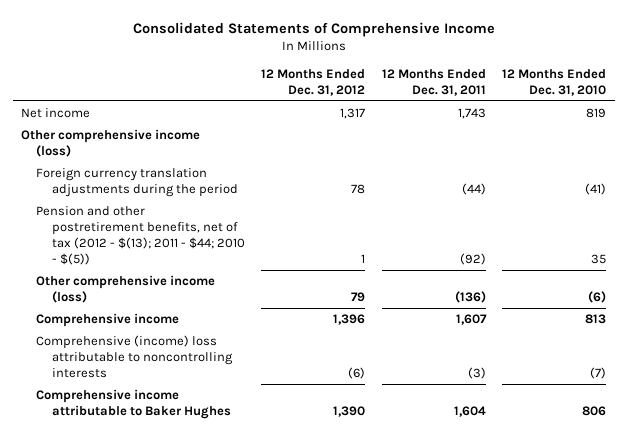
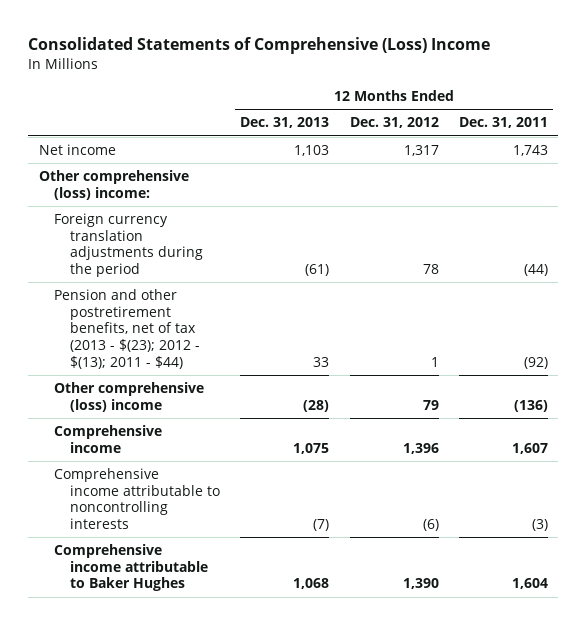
- Consolidated Statements of Comprehensive Income
+ Consolidated Statements of Comprehensive (Loss) Income
- | 12 Months Ended Dec. 31, 2012 | 12 Months Ended Dec. 31, 2011 | 12 Months Ended Dec. 31, 2010
+ | 12 Months Ended Dec. 31, 2013 | 12 Months Ended Dec. 31, 2012 | 12 Months Ended Dec. 31, 2011
- Other comprehensive income (loss)
+ Other comprehensive (loss) income:
- Pension and other postretirement benefits, net of tax (2012 - $(13); 2011 - $44; 2010 - $(5)) | 1 | (92) | 35
- Other comprehensive income (loss) | 79 | (136) | (6)
+ Pension and other postretirement benefits, net of tax (2013 - $(23); 2012 - $(13); 2011 - $44) | 33 | 1 | (92)
+ Other comprehensive (loss) income | (28) | 79 | (136)
- Comprehensive (income) loss attributable to noncontrolling interests | (6) | (3) | (7)
+ Comprehensive income attributable to noncontrolling interests | (7) | (6) | (3)

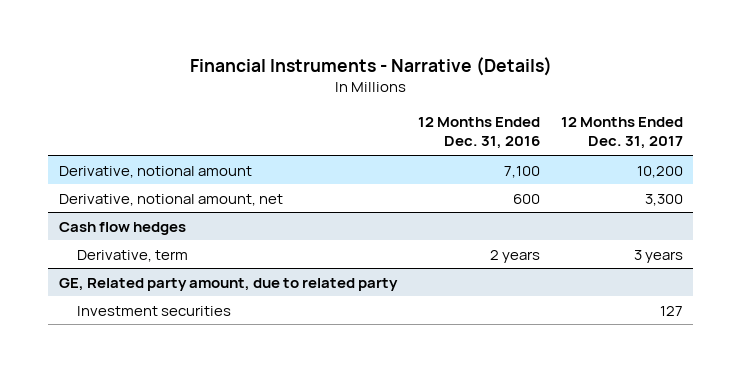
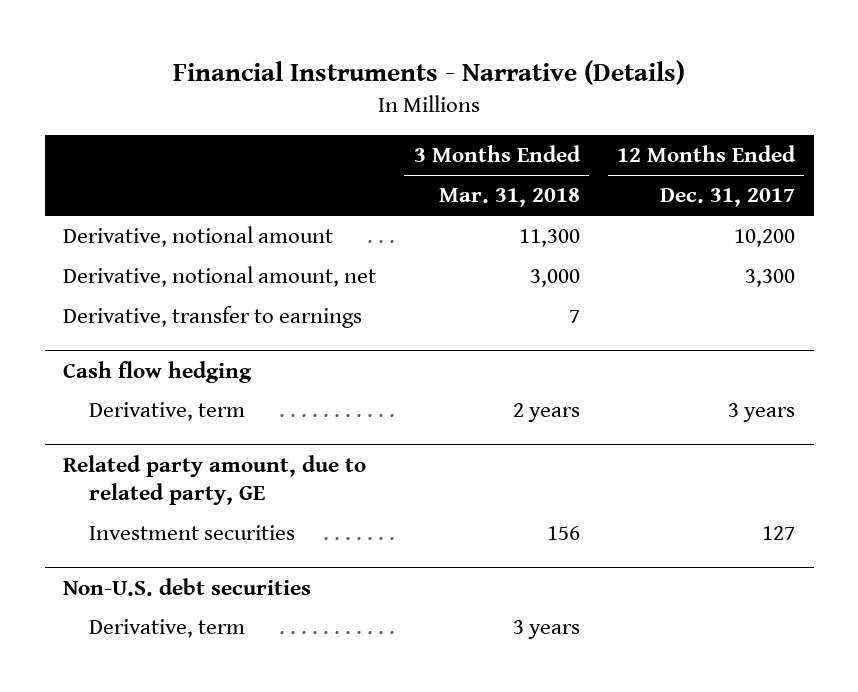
- | 12 Months Ended Dec. 31, 2016 | 12 Months Ended Dec. 31, 2017
+ | 3 Months Ended Mar. 31, 2018 | 12 Months Ended Dec. 31, 2017
- Cash flow hedges
+ Derivative, transfer to earnings | 7 |
+ Cash flow hedging
- GE, Related party amount, due to related party
+ Related party amount, due to related party, GE
+ Non-U.S. debt securities
+ Derivative, term | 3 years |

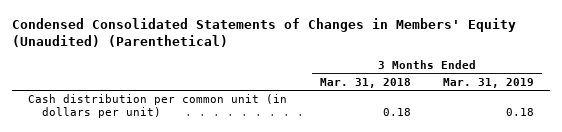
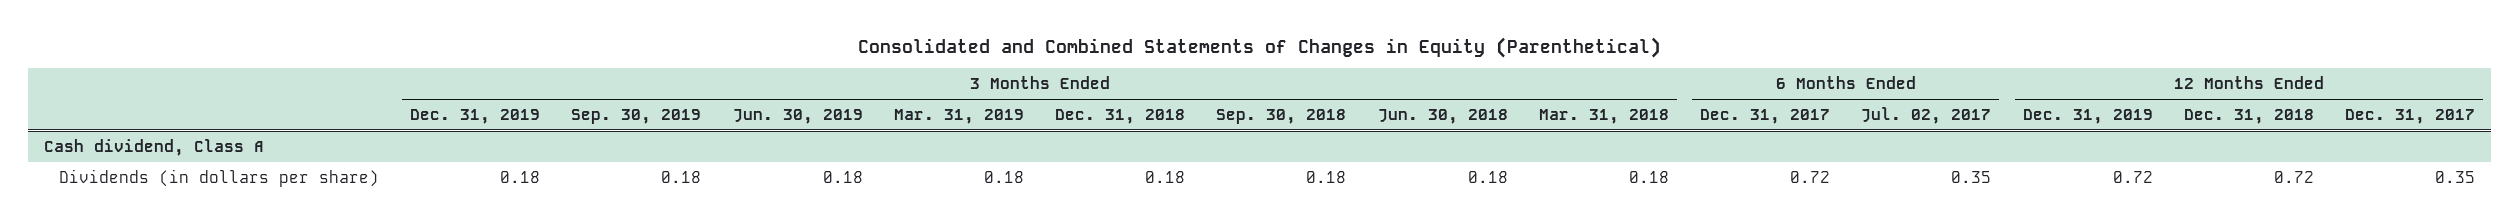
- Condensed Consolidated Statements of Changes in Members' Equity (Unaudited) (Parenthetical)
+ Consolidated and Combined Statements of Changes in Equity (Parenthetical)
- | 3 Months Ended Mar. 31, 2018 | 3 Months Ended Mar. 31, 2019
+ | 3 Months Ended Dec. 31, 2019 | 3 Months Ended Sep. 30, 2019 | 3 Months Ended Jun. 30, 2019 | 3 Months Ended Mar. 31, 2019 | 3 Months Ended Dec. 31, 2018 | 3 Months Ended Sep. 30, 2018 | 3 Months Ended Jun. 30, 2018 | 3 Months Ended Mar. 31, 2018 | 6 Months Ended Dec. 31, 2017 | 6 Months Ended Jul. 02, 2017 | 12 Months Ended Dec. 31, 2019 | 12 Months Ended Dec. 31, 2018 | 12 Months Ended Dec. 31, 2017
- Cash distribution per common unit (in dollars per unit) | 0.18 | 0.18
+ Cash dividend, Class A
+ Dividends (in dollars per share) | 0.18 | 0.18 | 0.18 | 0.18 | 0.18 | 0.18 | 0.18 | 0.18 | 0.72 | 0.35 | 0.72 | 0.72 | 0.35

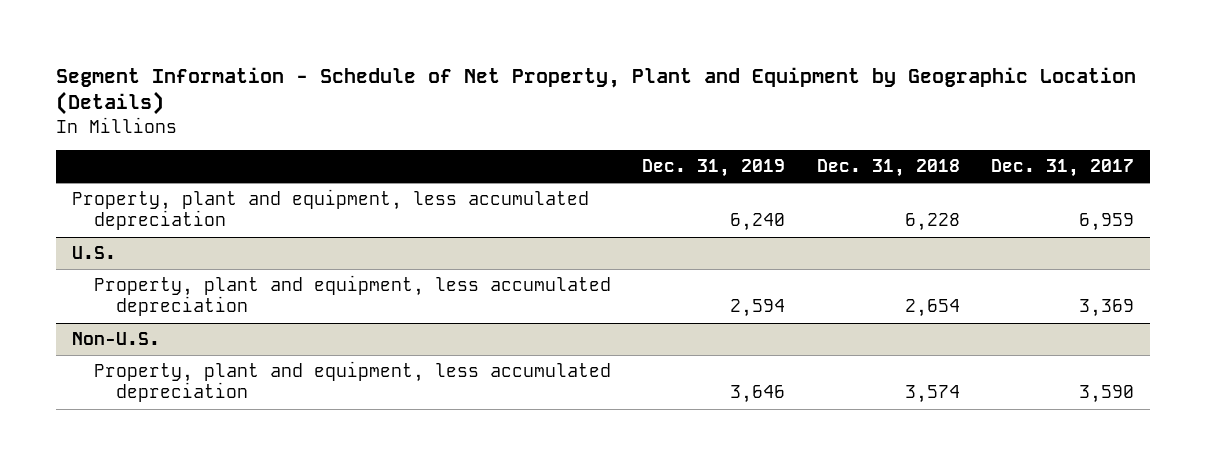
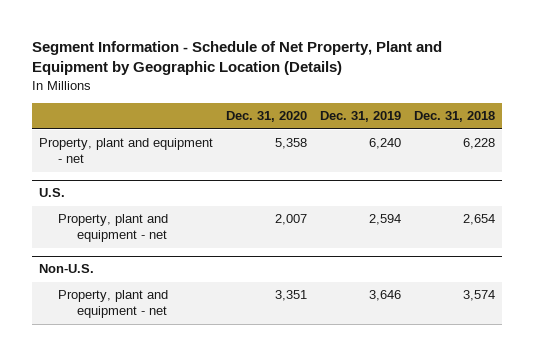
- | Dec. 31, 2019 | Dec. 31, 2018 | Dec. 31, 2017
+ | Dec. 31, 2020 | Dec. 31, 2019 | Dec. 31, 2018
- Property, plant and equipment, less accumulated depreciation | 6,240 | 6,228 | 6,959
+ Property, plant and equipment - net | 5,358 | 6,240 | 6,228
@ U.S.
- Property, plant and equipment, less accumulated depreciation | 2,594 | 2,654 | 3,369
+ Property, plant and equipment - net | 2,007 | 2,594 | 2,654
@ Non-U.S.
- Property, plant and equipment, less accumulated depreciation | 3,646 | 3,574 | 3,590
+ Property, plant and equipment - net | 3,351 | 3,646 | 3,574

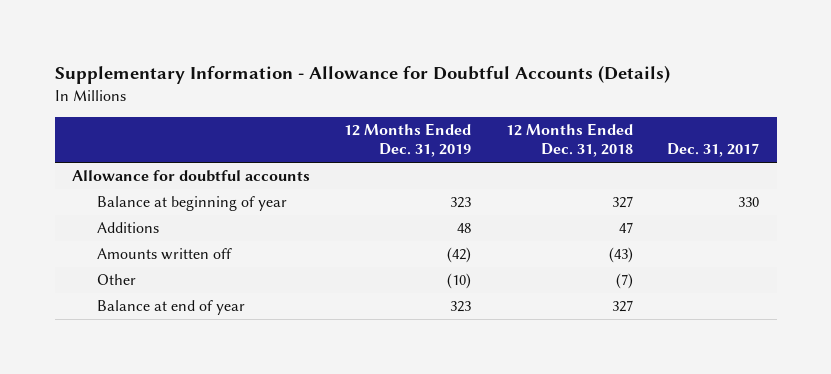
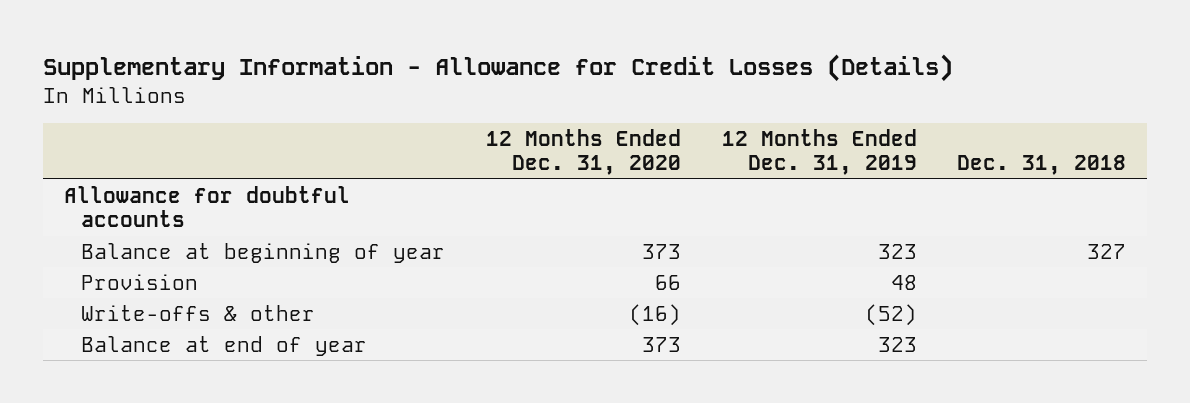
- Supplementary Information - Allowance for Doubtful Accounts (Details)
+ Supplementary Information - Allowance for Credit Losses (Details)
- | 12 Months Ended Dec. 31, 2019 | 12 Months Ended Dec. 31, 2018 | Dec. 31, 2017
+ | 12 Months Ended Dec. 31, 2020 | 12 Months Ended Dec. 31, 2019 | Dec. 31, 2018
- Additions | 48 | 47 |
- Amounts written off | (42) | (43) |
- Other | (10) | (7) |
+ Provision | 66 | 48 |
+ Write-offs & other | (16) | (52) |

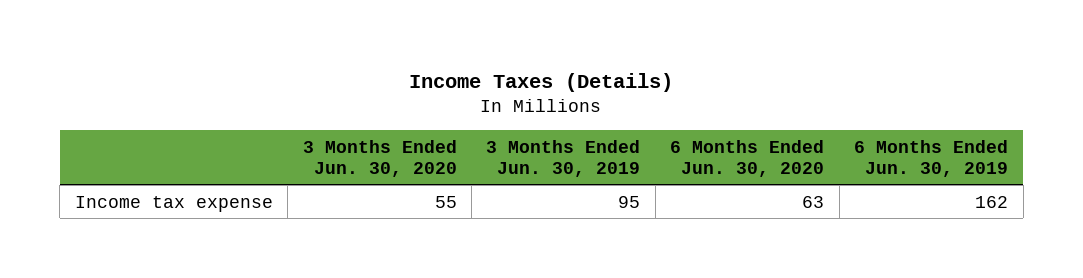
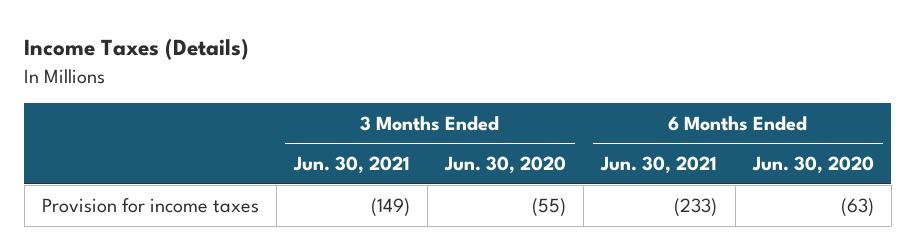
- | 3 Months Ended Jun. 30, 2020 | 3 Months Ended Jun. 30, 2019 | 6 Months Ended Jun. 30, 2020 | 6 Months Ended Jun. 30, 2019
+ | 3 Months Ended Jun. 30, 2021 | 3 Months Ended Jun. 30, 2020 | 6 Months Ended Jun. 30, 2021 | 6 Months Ended Jun. 30, 2020
- Income tax expense | 55 | 95 | 63 | 162
+ Provision for income taxes | (149) | (55) | (233) | (63)

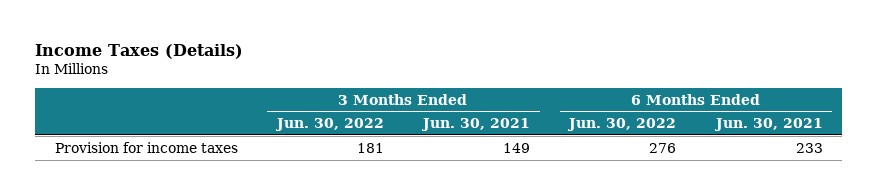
- | 3 Months Ended Jun. 30, 2021 | 3 Months Ended Jun. 30, 2020 | 6 Months Ended Jun. 30, 2021 | 6 Months Ended Jun. 30, 2020
+ | 3 Months Ended Jun. 30, 2022 | 3 Months Ended Jun. 30, 2021 | 6 Months Ended Jun. 30, 2022 | 6 Months Ended Jun. 30, 2021
- Provision for income taxes | (149) | (55) | (233) | (63)
+ Provision for income taxes | 181 | 149 | 276 | 233

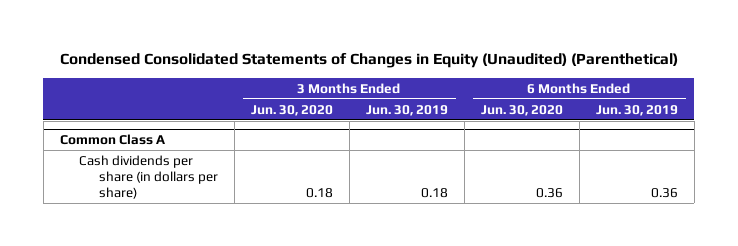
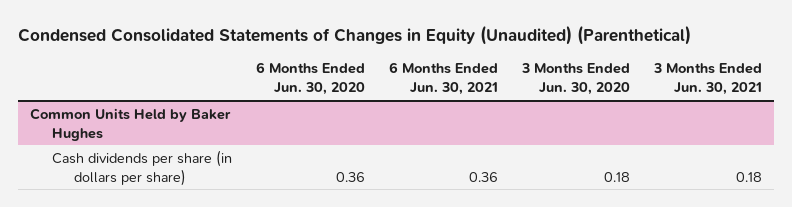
- | 3 Months Ended Jun. 30, 2020 | 3 Months Ended Jun. 30, 2019 | 6 Months Ended Jun. 30, 2020 | 6 Months Ended Jun. 30, 2019
+ | 6 Months Ended Jun. 30, 2020 | 6 Months Ended Jun. 30, 2021 | 3 Months Ended Jun. 30, 2020 | 3 Months Ended Jun. 30, 2021
- Common Class A
+ Common Units Held by Baker Hughes

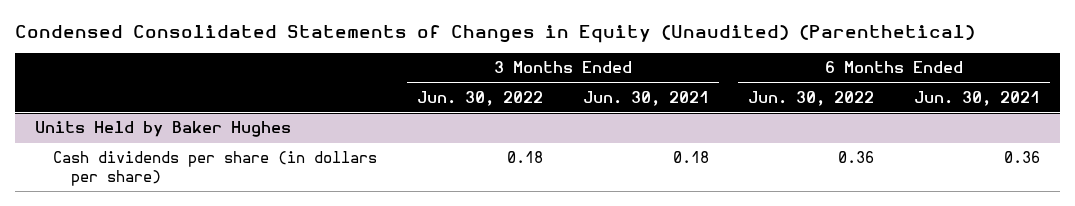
- | 6 Months Ended Jun. 30, 2020 | 6 Months Ended Jun. 30, 2021 | 3 Months Ended Jun. 30, 2020 | 3 Months Ended Jun. 30, 2021
+ | 3 Months Ended Jun. 30, 2022 | 3 Months Ended Jun. 30, 2021 | 6 Months Ended Jun. 30, 2022 | 6 Months Ended Jun. 30, 2021
- Common Units Held by Baker Hughes
+ Units Held by Baker Hughes

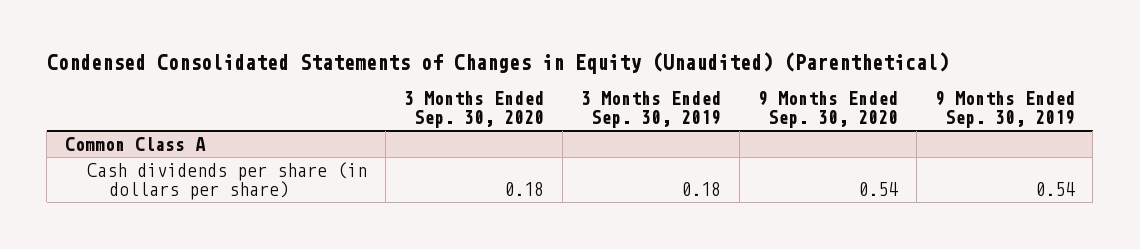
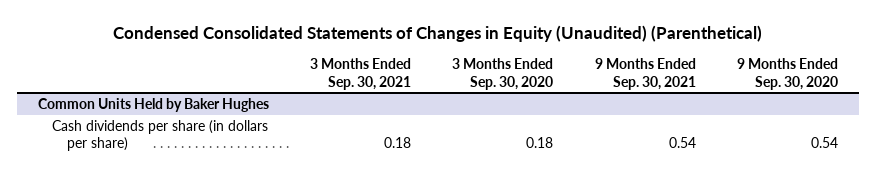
- | 3 Months Ended Sep. 30, 2020 | 3 Months Ended Sep. 30, 2019 | 9 Months Ended Sep. 30, 2020 | 9 Months Ended Sep. 30, 2019
+ | 3 Months Ended Sep. 30, 2021 | 3 Months Ended Sep. 30, 2020 | 9 Months Ended Sep. 30, 2021 | 9 Months Ended Sep. 30, 2020
- Common Class A
+ Common Units Held by Baker Hughes

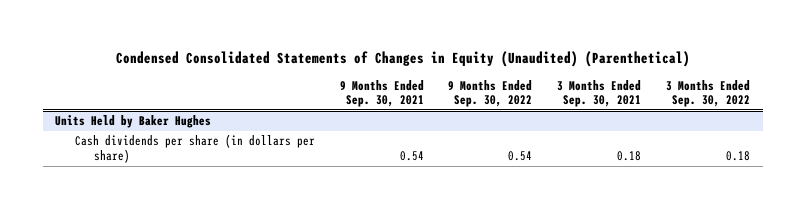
- | 3 Months Ended Sep. 30, 2021 | 3 Months Ended Sep. 30, 2020 | 9 Months Ended Sep. 30, 2021 | 9 Months Ended Sep. 30, 2020
+ | 9 Months Ended Sep. 30, 2021 | 9 Months Ended Sep. 30, 2022 | 3 Months Ended Sep. 30, 2021 | 3 Months Ended Sep. 30, 2022
- Common Units Held by Baker Hughes
+ Units Held by Baker Hughes

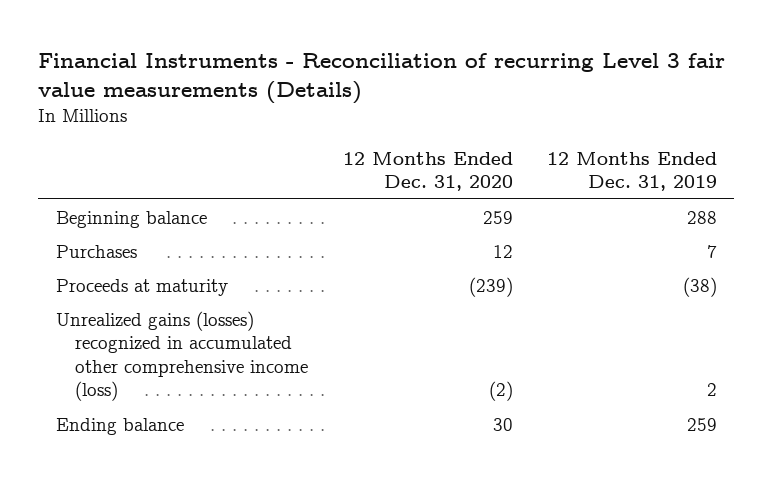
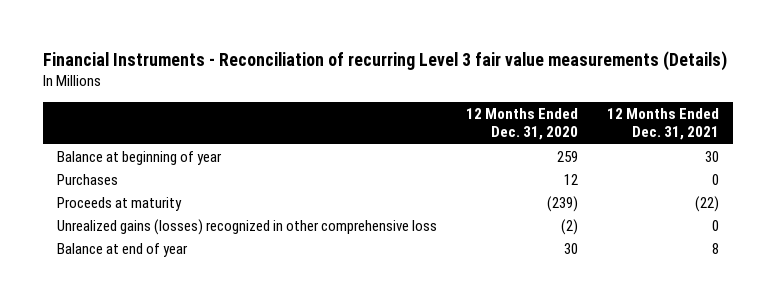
- | 12 Months Ended Dec. 31, 2020 | 12 Months Ended Dec. 31, 2019
+ | 12 Months Ended Dec. 31, 2020 | 12 Months Ended Dec. 31, 2021
- Beginning balance | 259 | 288
+ Balance at beginning of year | 259 | 30
- Unrealized gains (losses) recognized in accumulated other comprehensive income (loss) | (2) | 2
- Ending balance | 30 | 259
+ Unrealized gains (losses) recognized in other comprehensive loss | (2) | 0
+ Balance at end of year | 30 | 8

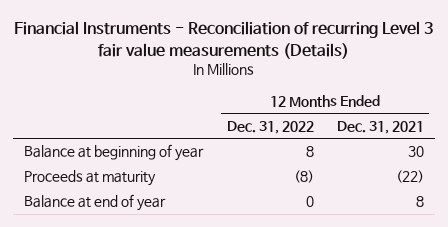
- | 12 Months Ended Dec. 31, 2020 | 12 Months Ended Dec. 31, 2021
+ | 12 Months Ended Dec. 31, 2022 | 12 Months Ended Dec. 31, 2021
- Purchases | 12 | 0
- Unrealized gains (losses) recognized in other comprehensive loss | (2) | 0

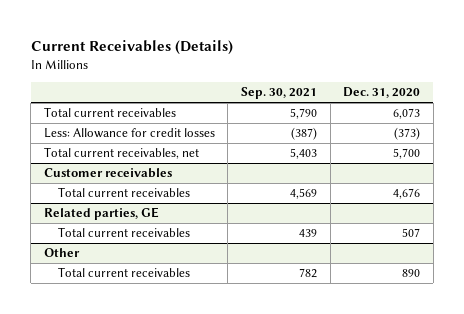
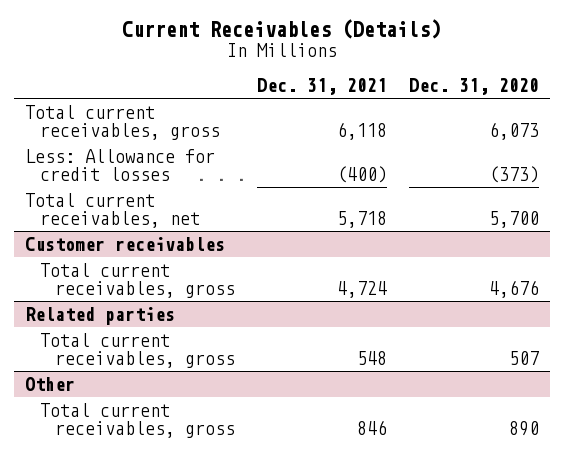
- | Sep. 30, 2021 | Dec. 31, 2020
+ | Dec. 31, 2021 | Dec. 31, 2020
- Total current receivables | 5,790 | 6,073
+ Total current receivables, gross | 6,118 | 6,073
@ Customer receivables
- Total current receivables | 4,569 | 4,676
- Related parties, GE
- Total current receivables | 439 | 507
@ Customer receivables
+ Total current receivables, gross | 4,724 | 4,676
+ Related parties
+ Total current receivables, gross | 548 | 507
@ Other
- Total current receivables | 782 | 890
+ Total current receivables, gross | 846 | 890

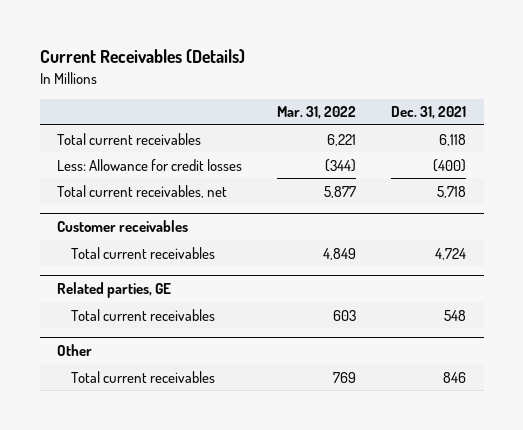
- | Dec. 31, 2021 | Dec. 31, 2020
+ | Mar. 31, 2022 | Dec. 31, 2021
- Total current receivables, gross | 6,118 | 6,073
+ Total current receivables | 6,221 | 6,118
@ Customer receivables
- Total current receivables, gross | 4,724 | 4,676
- Related parties
- Total current receivables, gross | 548 | 507
@ Customer receivables
+ Total current receivables | 4,849 | 4,724
+ Related parties, GE
+ Total current receivables | 603 | 548
@ Other
- Total current receivables, gross | 846 | 890
+ Total current receivables | 769 | 846

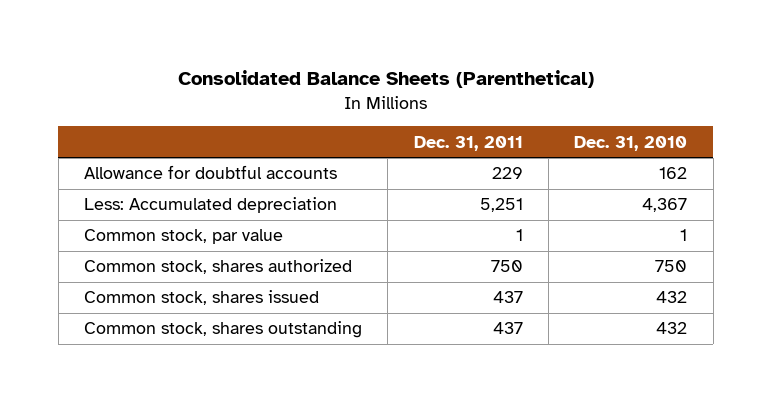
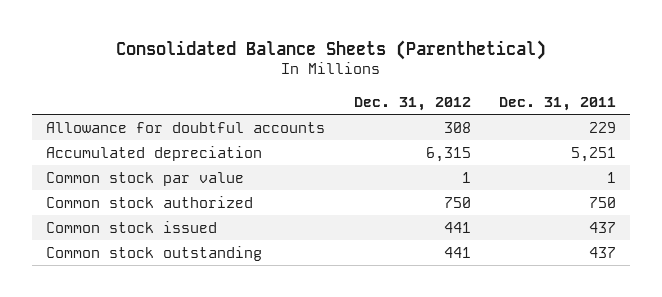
- | Dec. 31, 2011 | Dec. 31, 2010
+ | Dec. 31, 2012 | Dec. 31, 2011
- Less: Accumulated depreciation | 5,251 | 4,367
- Common stock, par value | 1 | 1
- Common stock, shares authorized | 750 | 750
- Common stock, shares issued | 437 | 432
- Common stock, shares outstanding | 437 | 432
+ Accumulated depreciation | 6,315 | 5,251
+ Common stock par value | 1 | 1
+ Common stock authorized | 750 | 750
+ Common stock issued | 441 | 437
+ Common stock outstanding | 441 | 437

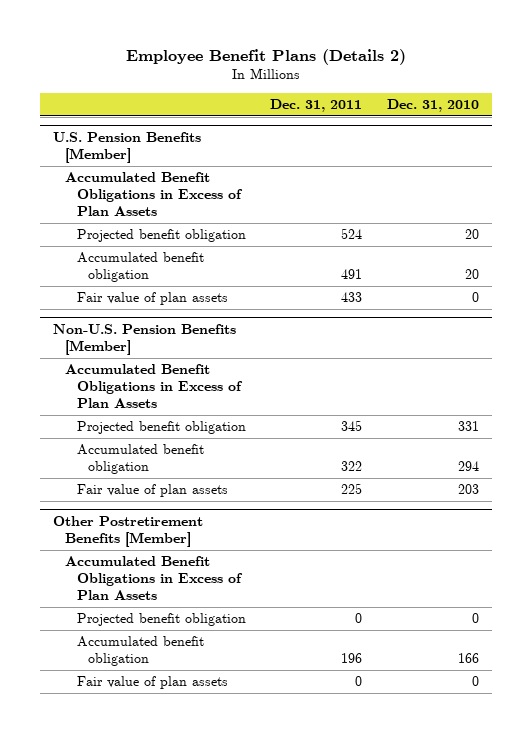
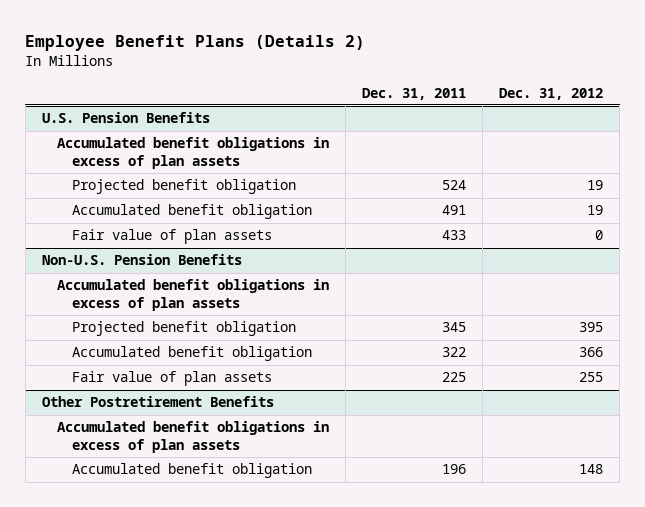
- | Dec. 31, 2011 | Dec. 31, 2010
+ | Dec. 31, 2011 | Dec. 31, 2012
- U.S. Pension Benefits [Member]
- Accumulated Benefit Obligations in Excess of Plan Assets
+ U.S. Pension Benefits
+ Accumulated benefit obligations in excess of plan assets
- Non-U.S. Pension Benefits [Member]
- Accumulated Benefit Obligations in Excess of Plan Assets
+ Non-U.S. Pension Benefits
+ Accumulated benefit obligations in excess of plan assets
- Other Postretirement Benefits [Member]
- Accumulated Benefit Obligations in Excess of Plan Assets
- Projected benefit obligation | 0 | 0
+ Other Postretirement Benefits
+ Accumulated benefit obligations in excess of plan assets
- Fair value of plan assets | 0 | 0

